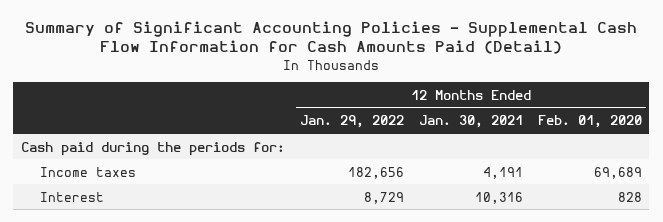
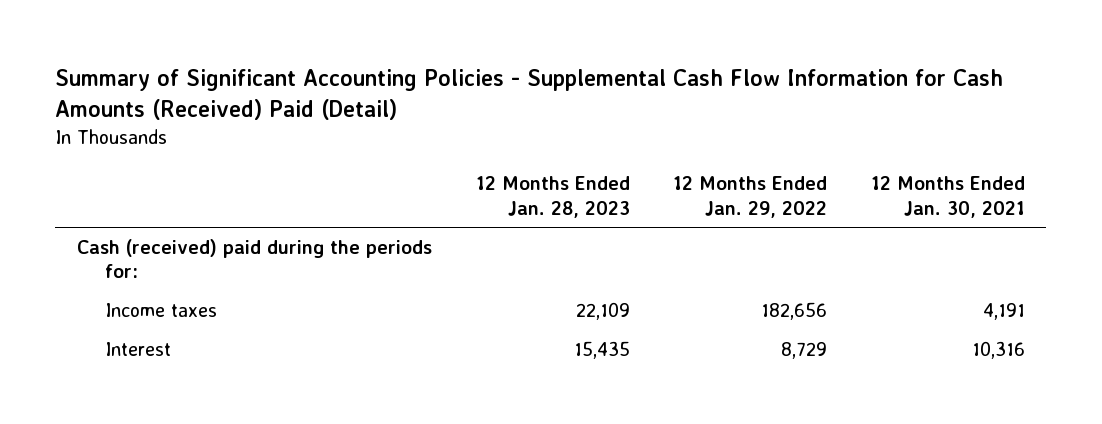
- Summary of Significant Accounting Policies - Supplemental Cash Flow Information for Cash Amounts Paid (Detail)
+ Summary of Significant Accounting Policies - Supplemental Cash Flow Information for Cash Amounts (Received) Paid (Detail)
- | 12 Months Ended Jan. 29, 2022 | 12 Months Ended Jan. 30, 2021 | 12 Months Ended Feb. 01, 2020
+ | 12 Months Ended Jan. 28, 2023 | 12 Months Ended Jan. 29, 2022 | 12 Months Ended Jan. 30, 2021
- Cash paid during the periods for:
+ Cash (received) paid during the periods for:

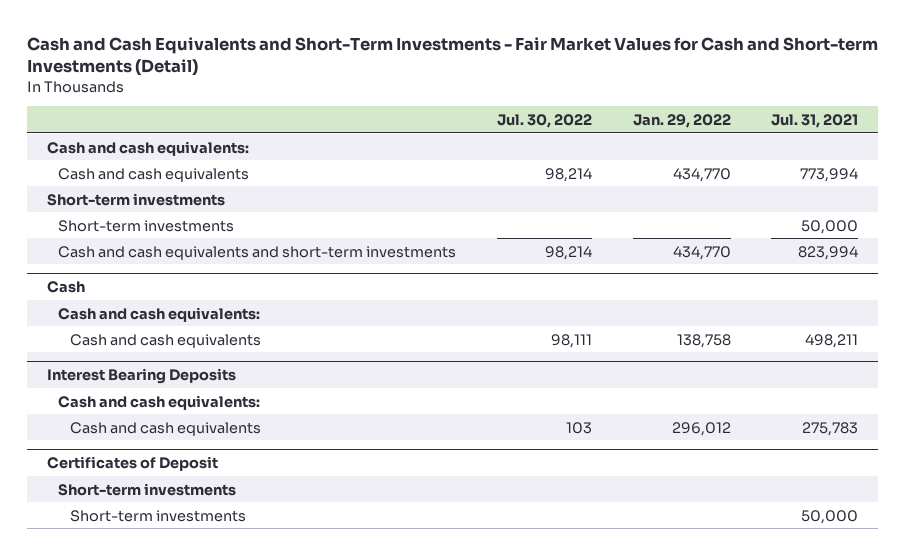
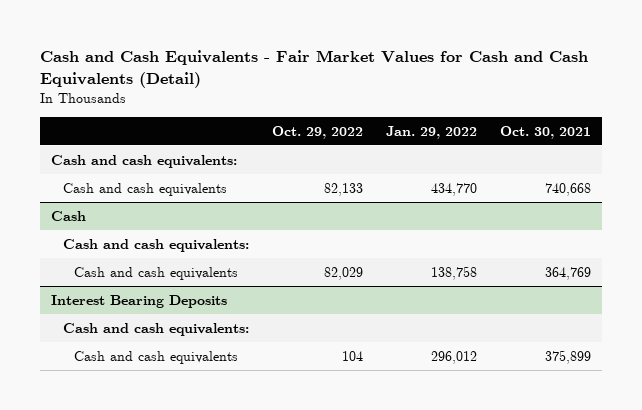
- Cash and Cash Equivalents and Short-Term Investments - Fair Market Values for Cash and Short-term Investments (Detail)
+ Cash and Cash Equivalents - Fair Market Values for Cash and Cash Equivalents (Detail)
- | Jul. 30, 2022 | Jan. 29, 2022 | Jul. 31, 2021
+ | Oct. 29, 2022 | Jan. 29, 2022 | Oct. 30, 2021
- Short-term investments
- Short-term investments | | | 50,000
- Cash and cash equivalents and short-term investments | 98,214 | 434,770 | 823,994
- Certificates of Deposit
- Short-term investments
- Short-term investments | | | 50,000

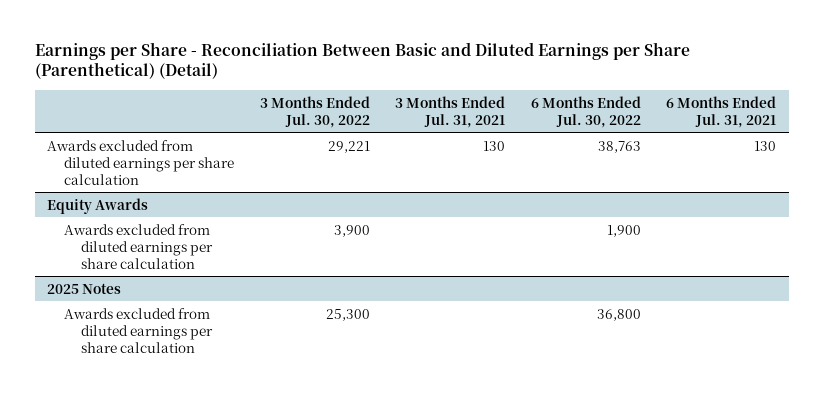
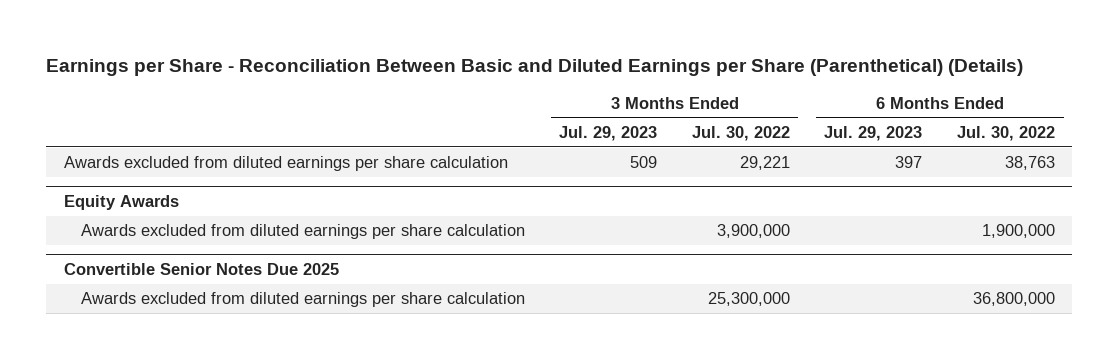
- Earnings per Share - Reconciliation Between Basic and Diluted Earnings per Share (Parenthetical) (Detail)
+ Earnings per Share - Reconciliation Between Basic and Diluted Earnings per Share (Parenthetical) (Details)
- | 3 Months Ended Jul. 30, 2022 | 3 Months Ended Jul. 31, 2021 | 6 Months Ended Jul. 30, 2022 | 6 Months Ended Jul. 31, 2021
+ | 3 Months Ended Jul. 29, 2023 | 3 Months Ended Jul. 30, 2022 | 6 Months Ended Jul. 29, 2023 | 6 Months Ended Jul. 30, 2022
@ Equity Awards
- Awards excluded from diluted earnings per share calculation | 3,900 | | 1,900 |
- 2025 Notes
- Awards excluded from diluted earnings per share calculation | 25,300 | | 36,800 |
@ Equity Awards
+ Awards excluded from diluted earnings per share calculation | | 3,900,000 | | 1,900,000
+ Convertible Senior Notes Due 2025
+ Awards excluded from diluted earnings per share calculation | | 25,300,000 | | 36,800,000

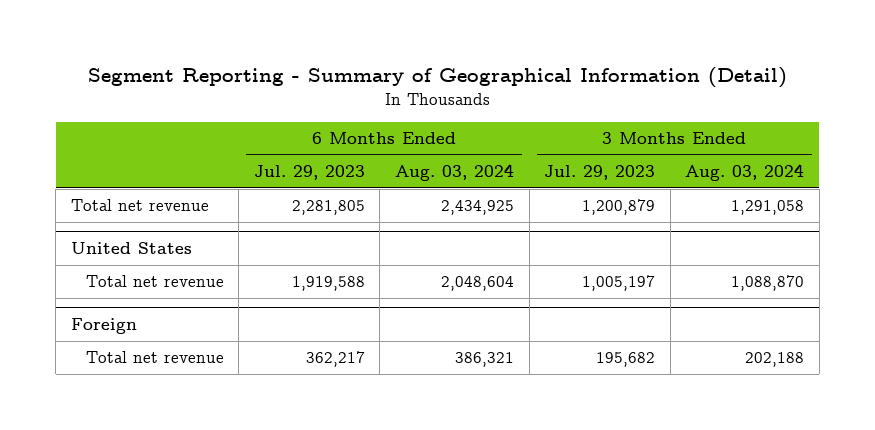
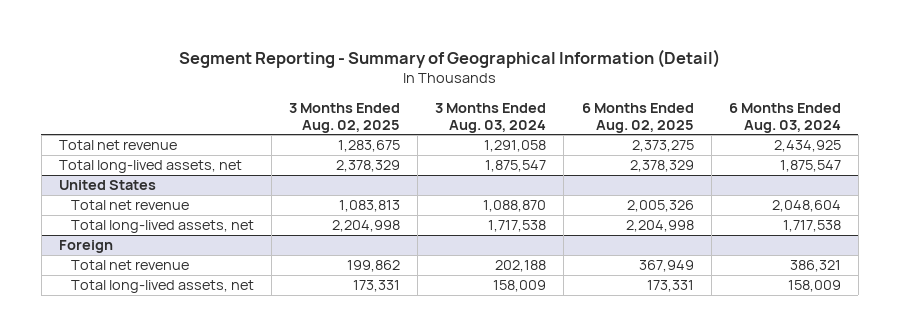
- | 6 Months Ended Jul. 29, 2023 | 6 Months Ended Aug. 03, 2024 | 3 Months Ended Jul. 29, 2023 | 3 Months Ended Aug. 03, 2024
+ | 3 Months Ended Aug. 02, 2025 | 3 Months Ended Aug. 03, 2024 | 6 Months Ended Aug. 02, 2025 | 6 Months Ended Aug. 03, 2024
+ Total long-lived assets, net | 2,378,329 | 1,875,547 | 2,378,329 | 1,875,547
@ United States
+ Total long-lived assets, net | 2,204,998 | 1,717,538 | 2,204,998 | 1,717,538
@ Foreign
+ Total long-lived assets, net | 173,331 | 158,009 | 173,331 | 158,009

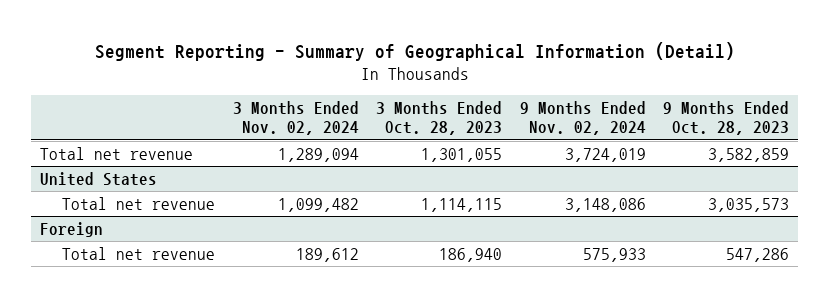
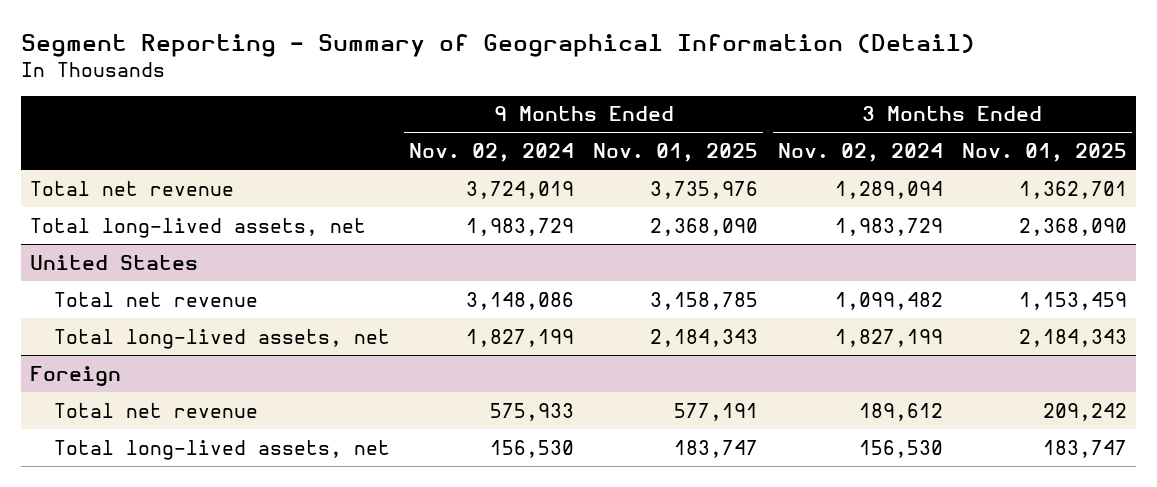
- | 3 Months Ended Nov. 02, 2024 | 3 Months Ended Oct. 28, 2023 | 9 Months Ended Nov. 02, 2024 | 9 Months Ended Oct. 28, 2023
+ | 9 Months Ended Nov. 02, 2024 | 9 Months Ended Nov. 01, 2025 | 3 Months Ended Nov. 02, 2024 | 3 Months Ended Nov. 01, 2025
+ Total long-lived assets, net | 1,983,729 | 2,368,090 | 1,983,729 | 2,368,090
@ United States
+ Total long-lived assets, net | 1,827,199 | 2,184,343 | 1,827,199 | 2,184,343
@ Foreign
+ Total long-lived assets, net | 156,530 | 183,747 | 156,530 | 183,747

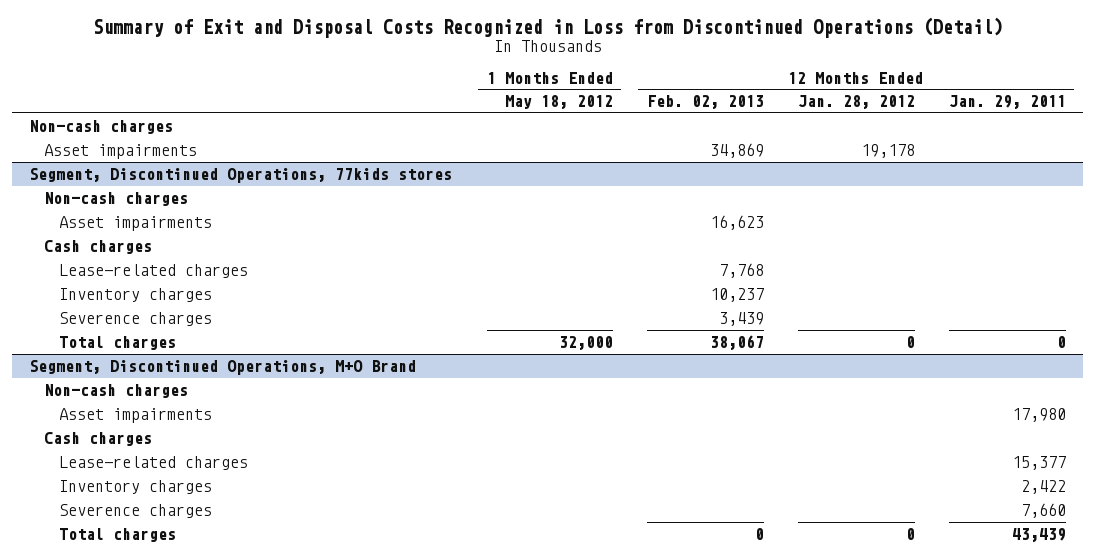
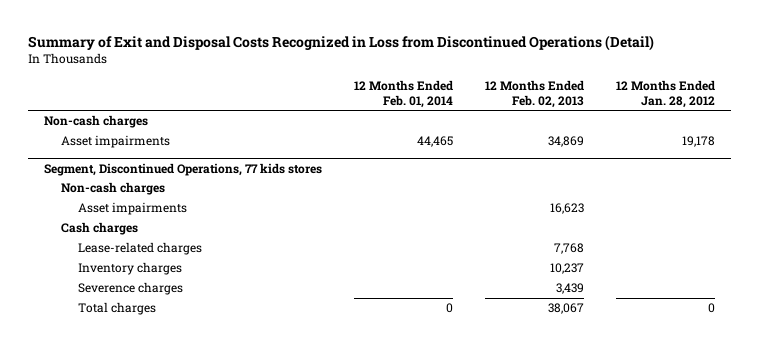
- | 1 Months Ended May 18, 2012 | 12 Months Ended Feb. 02, 2013 | 12 Months Ended Jan. 28, 2012 | 12 Months Ended Jan. 29, 2011
+ | 12 Months Ended Feb. 01, 2014 | 12 Months Ended Feb. 02, 2013 | 12 Months Ended Jan. 28, 2012
- Segment, Discontinued Operations, 77kids stores
+ Segment, Discontinued Operations, 77 kids stores
- Segment, Discontinued Operations, M+O Brand
- Non-cash charges
- Asset impairments | | | | 17,980
- Cash charges
- Lease-related charges | | | | 15,377
- Inventory charges | | | | 2,422
- Severence charges | | | | 7,660
- Total charges | | 0 | 0 | 43,439

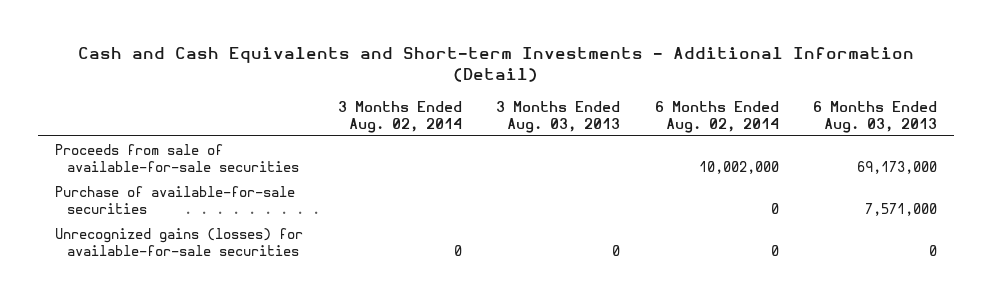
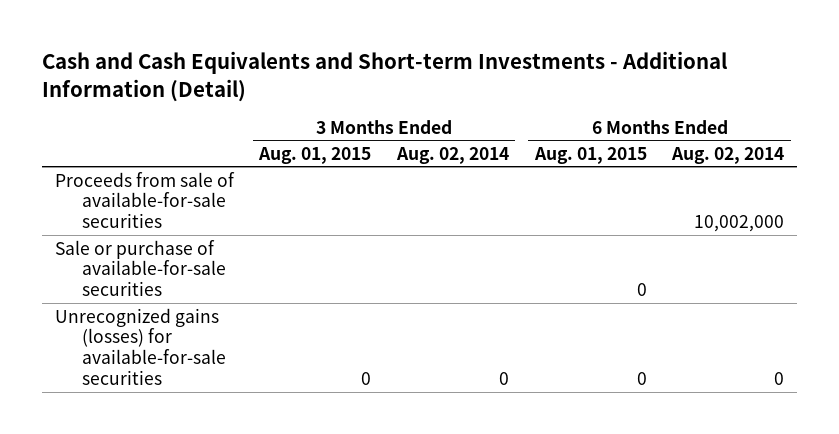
- | 3 Months Ended Aug. 02, 2014 | 3 Months Ended Aug. 03, 2013 | 6 Months Ended Aug. 02, 2014 | 6 Months Ended Aug. 03, 2013
+ | 3 Months Ended Aug. 01, 2015 | 3 Months Ended Aug. 02, 2014 | 6 Months Ended Aug. 01, 2015 | 6 Months Ended Aug. 02, 2014
- Purchase of available-for-sale securities | | | 0 | 7,571,000
+ Sale or purchase of available-for-sale securities | | | 0 |

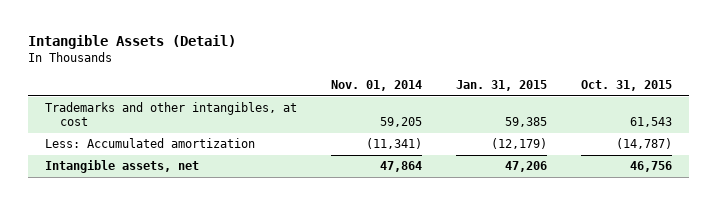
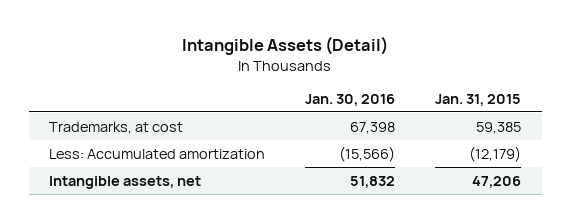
- | Nov. 01, 2014 | Jan. 31, 2015 | Oct. 31, 2015
+ | Jan. 30, 2016 | Jan. 31, 2015
- Trademarks and other intangibles, at cost | 59,205 | 59,385 | 61,543
+ Trademarks, at cost | 67,398 | 59,385

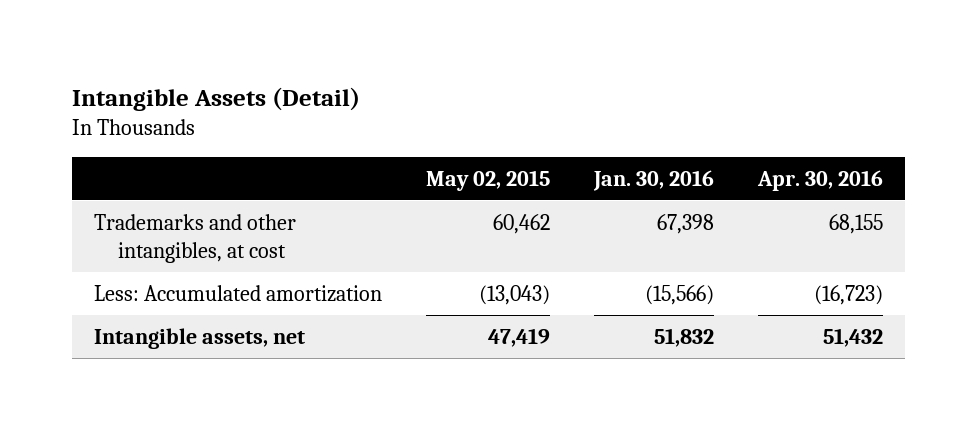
- | Jan. 30, 2016 | Jan. 31, 2015
+ | May 02, 2015 | Jan. 30, 2016 | Apr. 30, 2016
- Trademarks, at cost | 67,398 | 59,385
+ Trademarks and other intangibles, at cost | 60,462 | 67,398 | 68,155

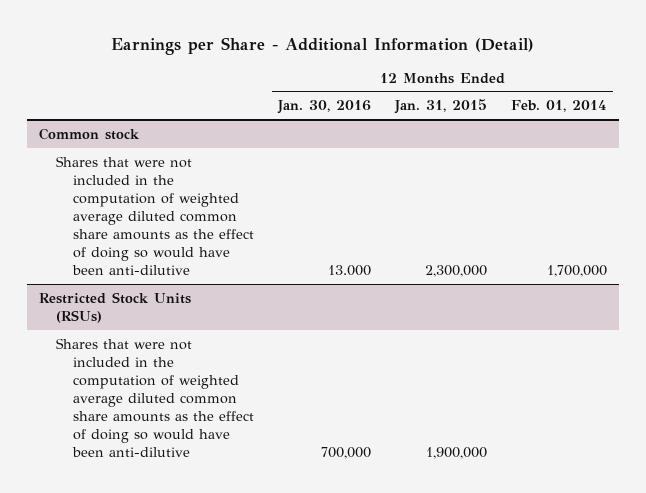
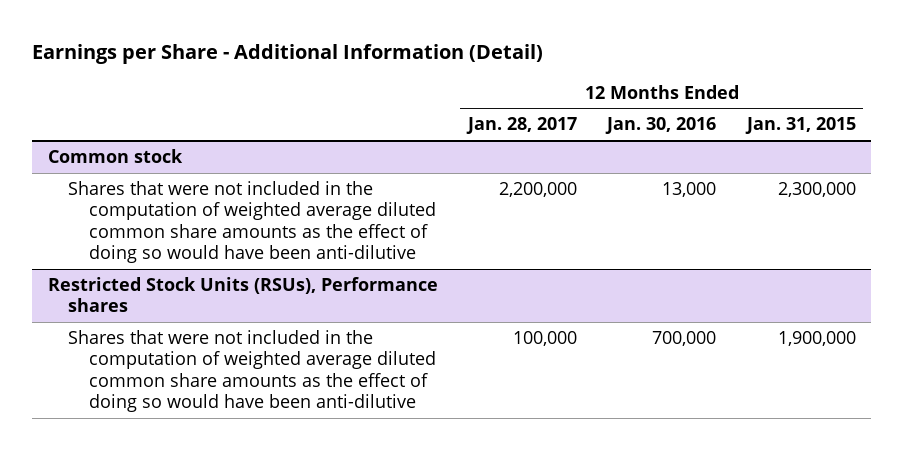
- | 12 Months Ended Jan. 30, 2016 | 12 Months Ended Jan. 31, 2015 | 12 Months Ended Feb. 01, 2014
+ | 12 Months Ended Jan. 28, 2017 | 12 Months Ended Jan. 30, 2016 | 12 Months Ended Jan. 31, 2015
@ Common stock
- Shares that were not included in the computation of weighted average diluted common share amounts as the effect of doing so would have been anti-dilutive | 13.000 | 2,300,000 | 1,700,000
- Restricted Stock Units (RSUs)
@ Common stock
+ Shares that were not included in the computation of weighted average diluted common share amounts as the effect of doing so would have been anti-dilutive | 2,200,000 | 13,000 | 2,300,000
+ Restricted Stock Units (RSUs), Performance shares

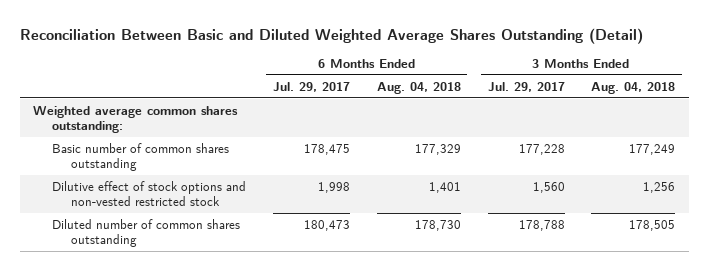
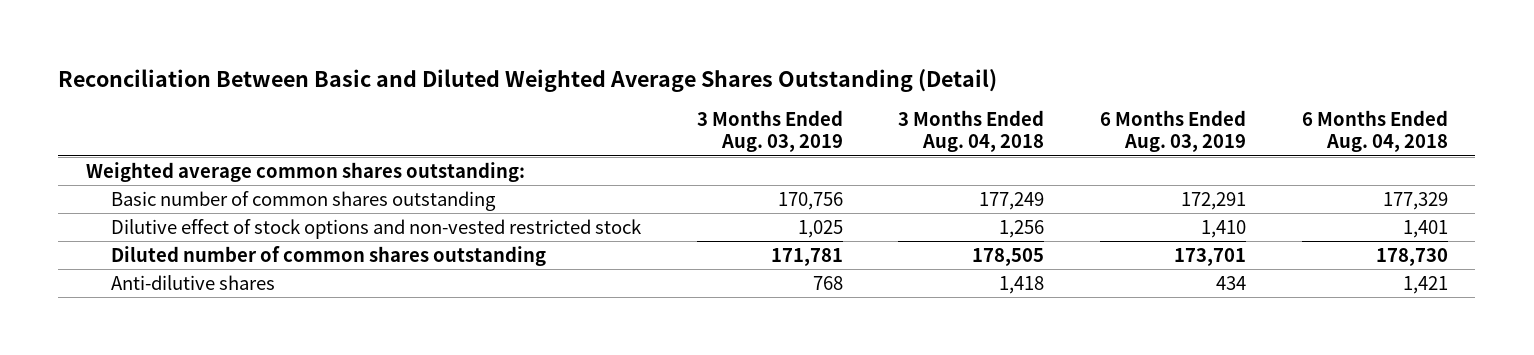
- | 6 Months Ended Jul. 29, 2017 | 6 Months Ended Aug. 04, 2018 | 3 Months Ended Jul. 29, 2017 | 3 Months Ended Aug. 04, 2018
+ | 3 Months Ended Aug. 03, 2019 | 3 Months Ended Aug. 04, 2018 | 6 Months Ended Aug. 03, 2019 | 6 Months Ended Aug. 04, 2018
+ Anti-dilutive shares | 768 | 1,418 | 434 | 1,421

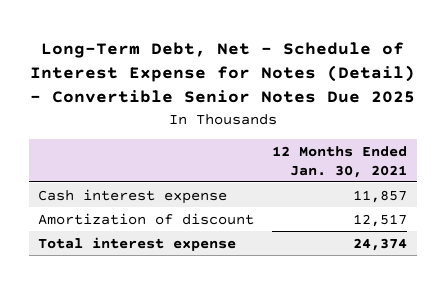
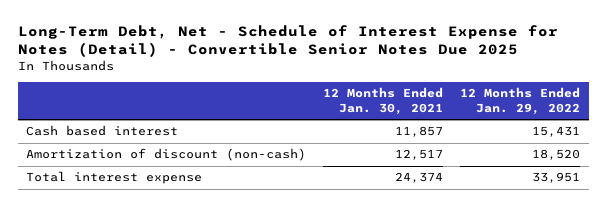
- | 12 Months Ended Jan. 30, 2021
+ | 12 Months Ended Jan. 30, 2021 | 12 Months Ended Jan. 29, 2022
- Cash interest expense | 11,857
- Amortization of discount | 12,517
+ Cash based interest | 11,857 | 15,431
+ Amortization of discount (non-cash) | 12,517 | 18,520

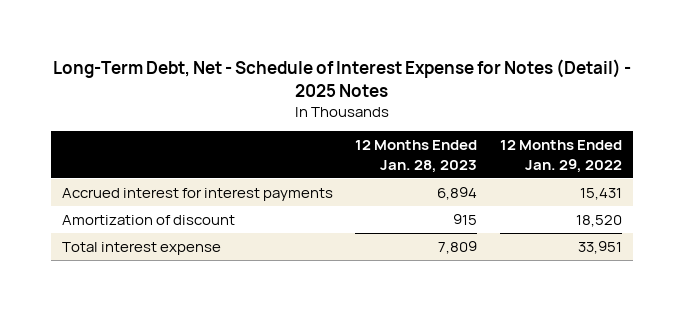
- Long-Term Debt, Net - Schedule of Interest Expense for Notes (Detail) - Convertible Senior Notes Due 2025
+ Long-Term Debt, Net - Schedule of Interest Expense for Notes (Detail) - 2025 Notes
- | 12 Months Ended Jan. 30, 2021 | 12 Months Ended Jan. 29, 2022
+ | 12 Months Ended Jan. 28, 2023 | 12 Months Ended Jan. 29, 2022
- Cash based interest | 11,857 | 15,431
- Amortization of discount (non-cash) | 12,517 | 18,520
+ Accrued interest for interest payments | 6,894 | 15,431
+ Amortization of discount | 915 | 18,520

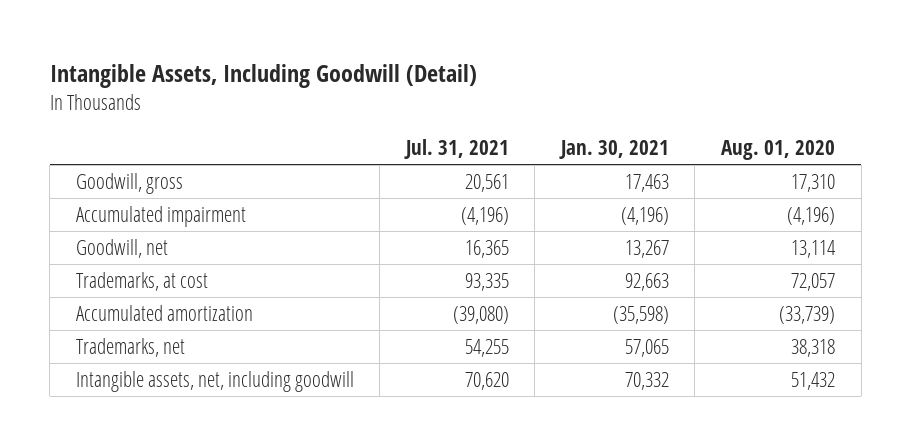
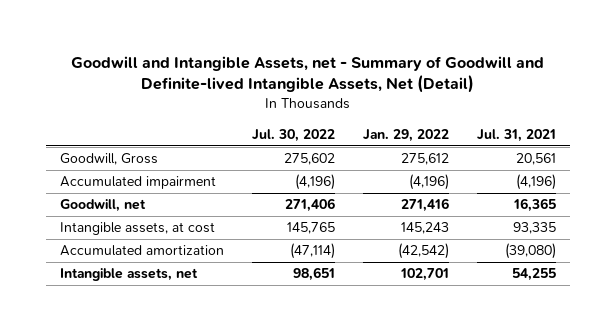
- Intangible Assets, Including Goodwill (Detail)
+ Goodwill and Intangible Assets, net - Summary of Goodwill and Definite-lived Intangible Assets, Net (Detail)
- | Jul. 31, 2021 | Jan. 30, 2021 | Aug. 01, 2020
+ | Jul. 30, 2022 | Jan. 29, 2022 | Jul. 31, 2021
- Goodwill, gross | 20,561 | 17,463 | 17,310
+ Goodwill, Gross | 275,602 | 275,612 | 20,561
- Trademarks, at cost | 93,335 | 92,663 | 72,057
+ Intangible assets, at cost | 145,765 | 145,243 | 93,335
- Trademarks, net | 54,255 | 57,065 | 38,318
- Intangible assets, net, including goodwill | 70,620 | 70,332 | 51,432
+ Intangible assets, net | 98,651 | 102,701 | 54,255

